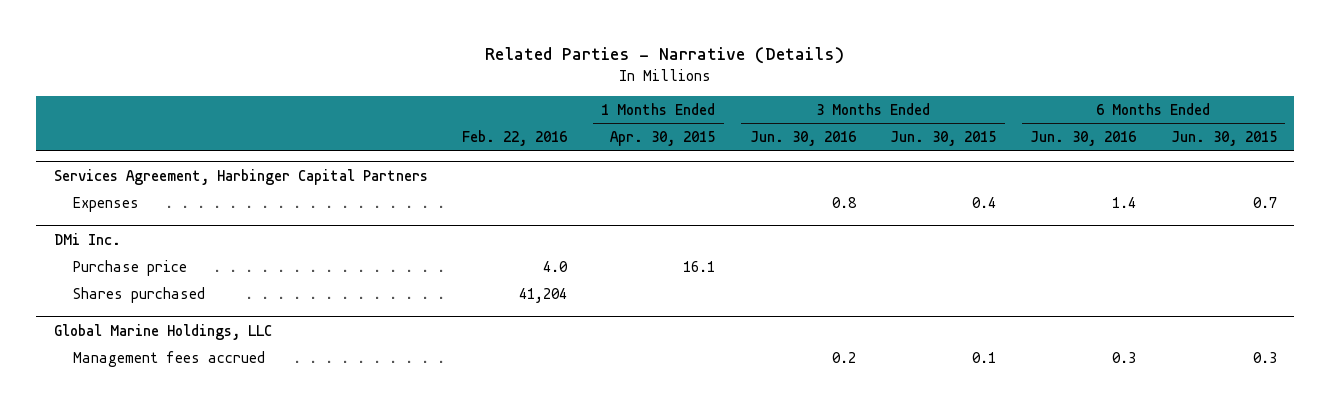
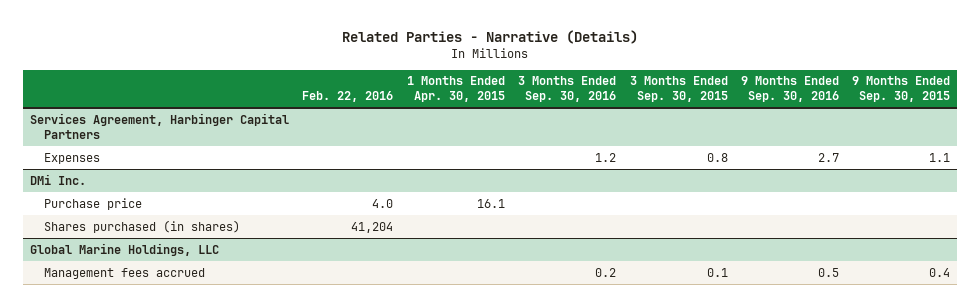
- | Feb. 22, 2016 | 1 Months Ended Apr. 30, 2015 | 3 Months Ended Jun. 30, 2016 | 3 Months Ended Jun. 30, 2015 | 6 Months Ended Jun. 30, 2016 | 6 Months Ended Jun. 30, 2015
+ | Feb. 22, 2016 | 1 Months Ended Apr. 30, 2015 | 3 Months Ended Sep. 30, 2016 | 3 Months Ended Sep. 30, 2015 | 9 Months Ended Sep. 30, 2016 | 9 Months Ended Sep. 30, 2015
@ DMi Inc.
- Shares purchased | 41,204 | | | | |
+ Shares purchased (in shares) | 41,204 | | | | |

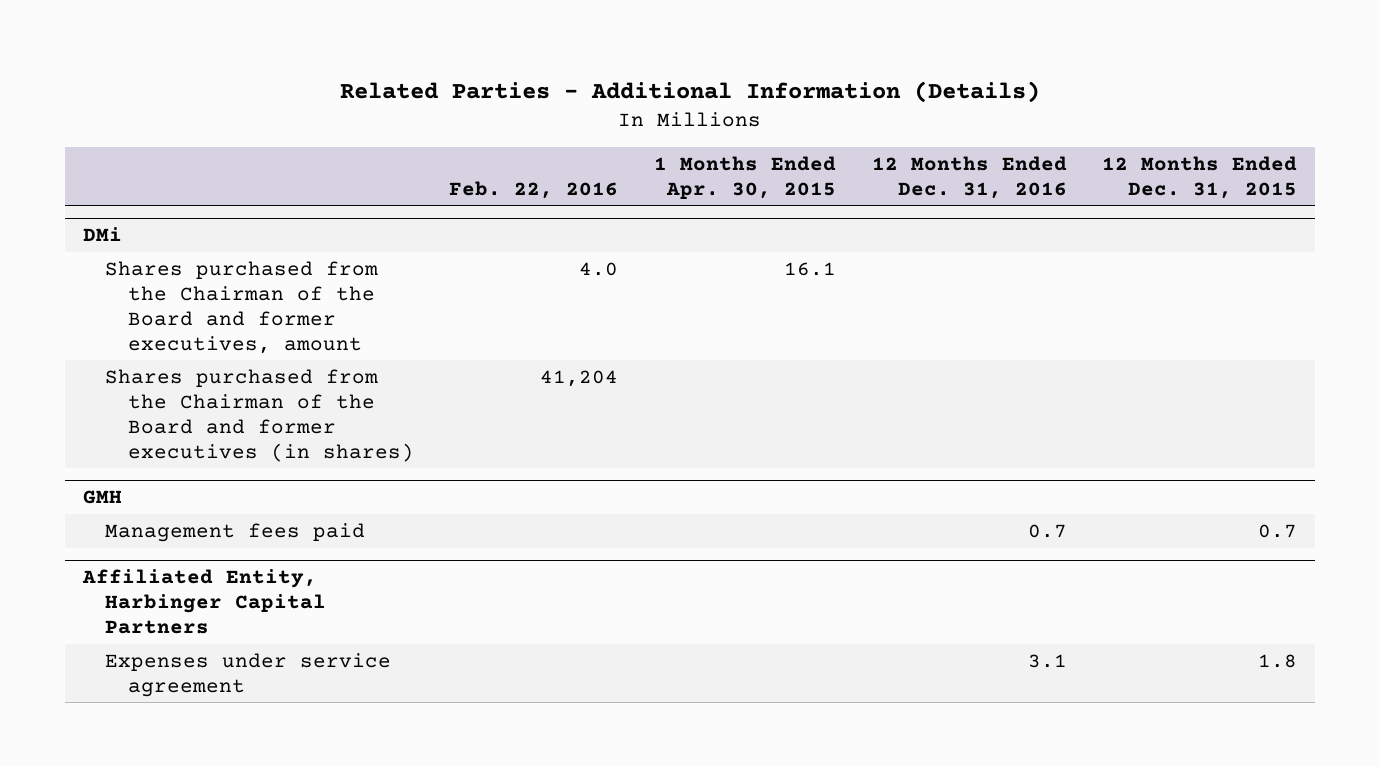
- Related Parties - Narrative (Details)
+ Related Parties - Additional Information (Details)
- | Feb. 22, 2016 | 1 Months Ended Apr. 30, 2015 | 3 Months Ended Sep. 30, 2016 | 3 Months Ended Sep. 30, 2015 | 9 Months Ended Sep. 30, 2016 | 9 Months Ended Sep. 30, 2015
+ | Feb. 22, 2016 | 1 Months Ended Apr. 30, 2015 | 12 Months Ended Dec. 31, 2016 | 12 Months Ended Dec. 31, 2015
- Services Agreement, Harbinger Capital Partners
- Expenses | | | 1.2 | 0.8 | 2.7 | 1.1
- DMi Inc.
- Purchase price | 4.0 | 16.1 | | | |
- Shares purchased (in shares) | 41,204 | | | | |
- Global Marine Holdings, LLC
- Management fees accrued | | | 0.2 | 0.1 | 0.5 | 0.4
+ DMi
+ Shares purchased from the Chairman of the Board and former executives, amount | 4.0 | 16.1 | |
+ Shares purchased from the Chairman of the Board and former executives (in shares) | 41,204 | | |
+ GMH
+ Management fees paid | | | 0.7 | 0.7
+ Affiliated Entity, Harbinger Capital Partners
+ Expenses under service agreement | | | 3.1 | 1.8

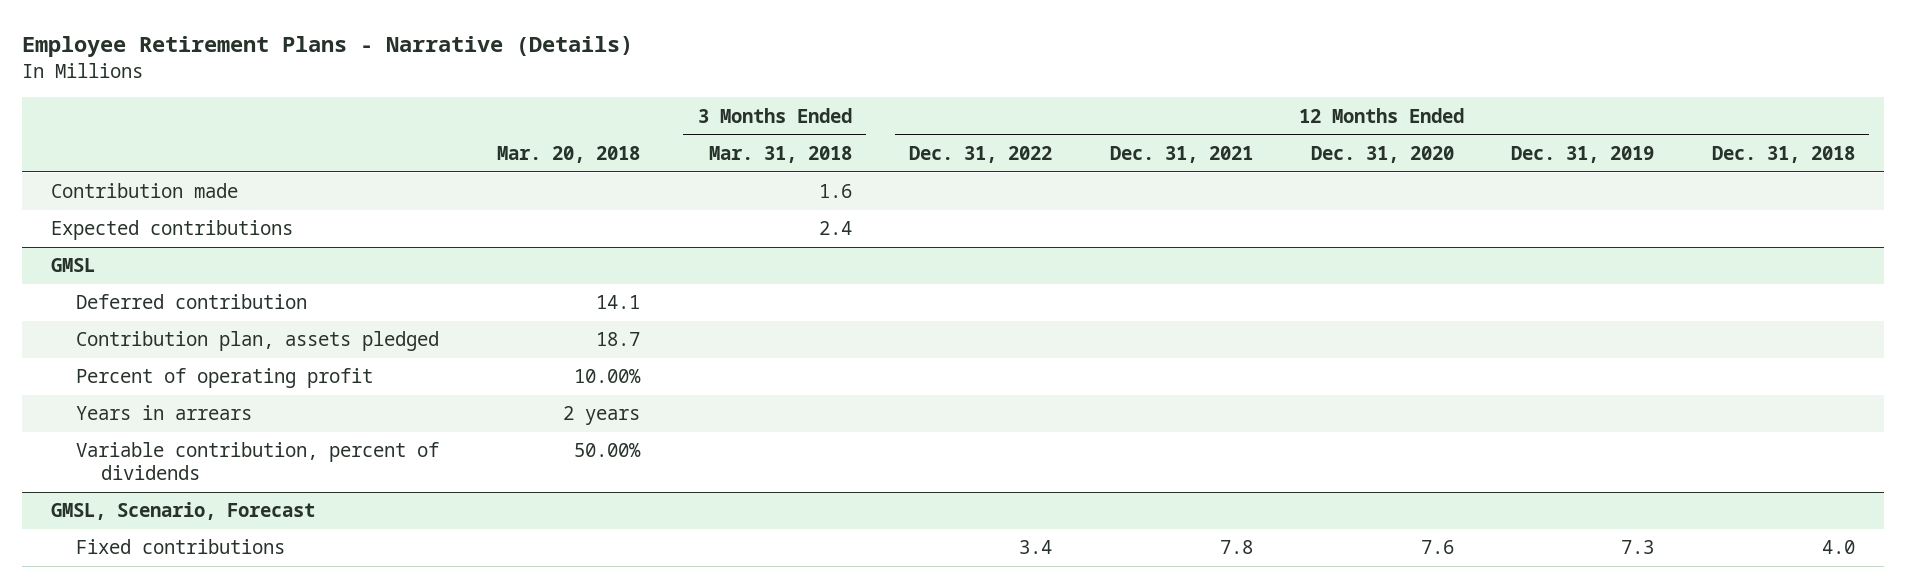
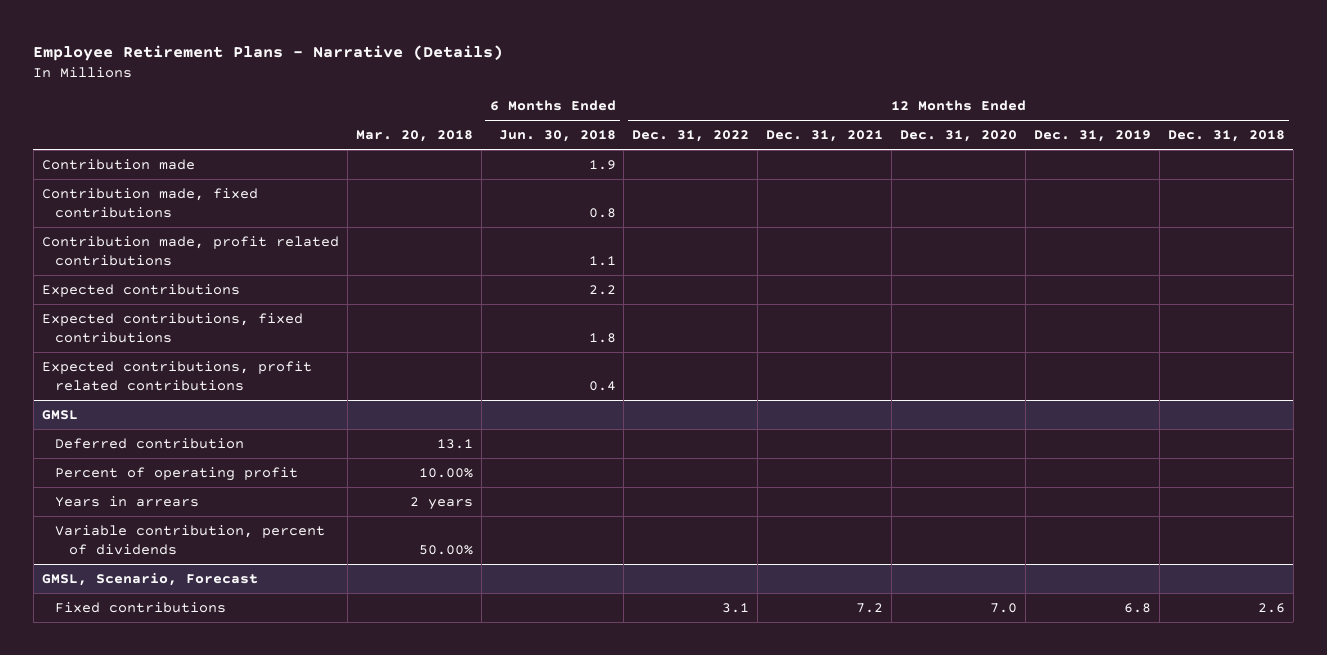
- | Mar. 20, 2018 | 3 Months Ended Mar. 31, 2018 | 12 Months Ended Dec. 31, 2022 | 12 Months Ended Dec. 31, 2021 | 12 Months Ended Dec. 31, 2020 | 12 Months Ended Dec. 31, 2019 | 12 Months Ended Dec. 31, 2018
+ | Mar. 20, 2018 | 6 Months Ended Jun. 30, 2018 | 12 Months Ended Dec. 31, 2022 | 12 Months Ended Dec. 31, 2021 | 12 Months Ended Dec. 31, 2020 | 12 Months Ended Dec. 31, 2019 | 12 Months Ended Dec. 31, 2018
+ Contribution made, fixed contributions | | 0.8 | | | | |
+ Contribution made, profit related contributions | | 1.1 | | | | |
+ Expected contributions, fixed contributions | | 1.8 | | | | |
+ Expected contributions, profit related contributions | | 0.4 | | | | |
@ GMSL
- Deferred contribution | 14.1 | | | | | |
- Contribution plan, assets pledged | 18.7 | | | | | |
+ Deferred contribution | 13.1 | | | | | |
@ GMSL, Scenario, Forecast
- Fixed contributions | | | 3.4 | 7.8 | 7.6 | 7.3 | 4.0
+ Fixed contributions | | | 3.1 | 7.2 | 7.0 | 6.8 | 2.6

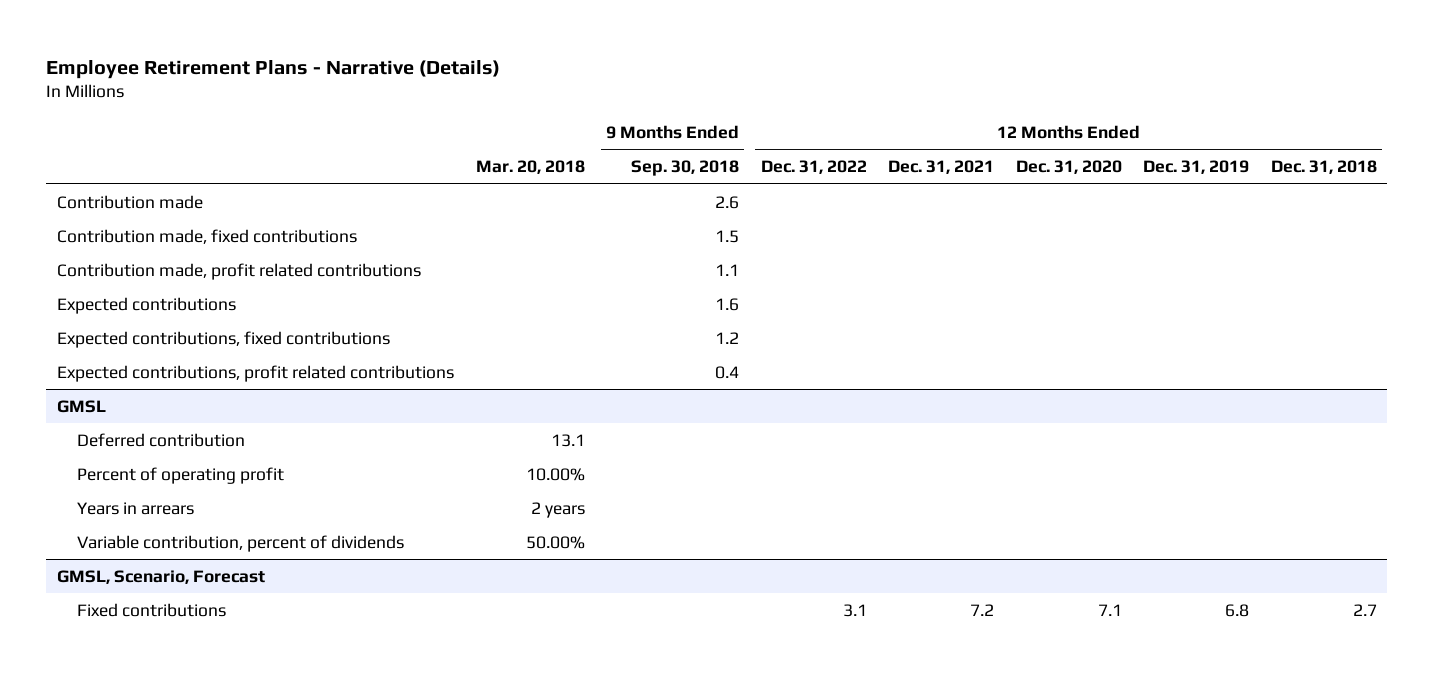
- | Mar. 20, 2018 | 6 Months Ended Jun. 30, 2018 | 12 Months Ended Dec. 31, 2022 | 12 Months Ended Dec. 31, 2021 | 12 Months Ended Dec. 31, 2020 | 12 Months Ended Dec. 31, 2019 | 12 Months Ended Dec. 31, 2018
+ | Mar. 20, 2018 | 9 Months Ended Sep. 30, 2018 | 12 Months Ended Dec. 31, 2022 | 12 Months Ended Dec. 31, 2021 | 12 Months Ended Dec. 31, 2020 | 12 Months Ended Dec. 31, 2019 | 12 Months Ended Dec. 31, 2018
@ GMSL, Scenario, Forecast
- Fixed contributions | | | 3.1 | 7.2 | 7.0 | 6.8 | 2.6
+ Fixed contributions | | | 3.1 | 7.2 | 7.1 | 6.8 | 2.7

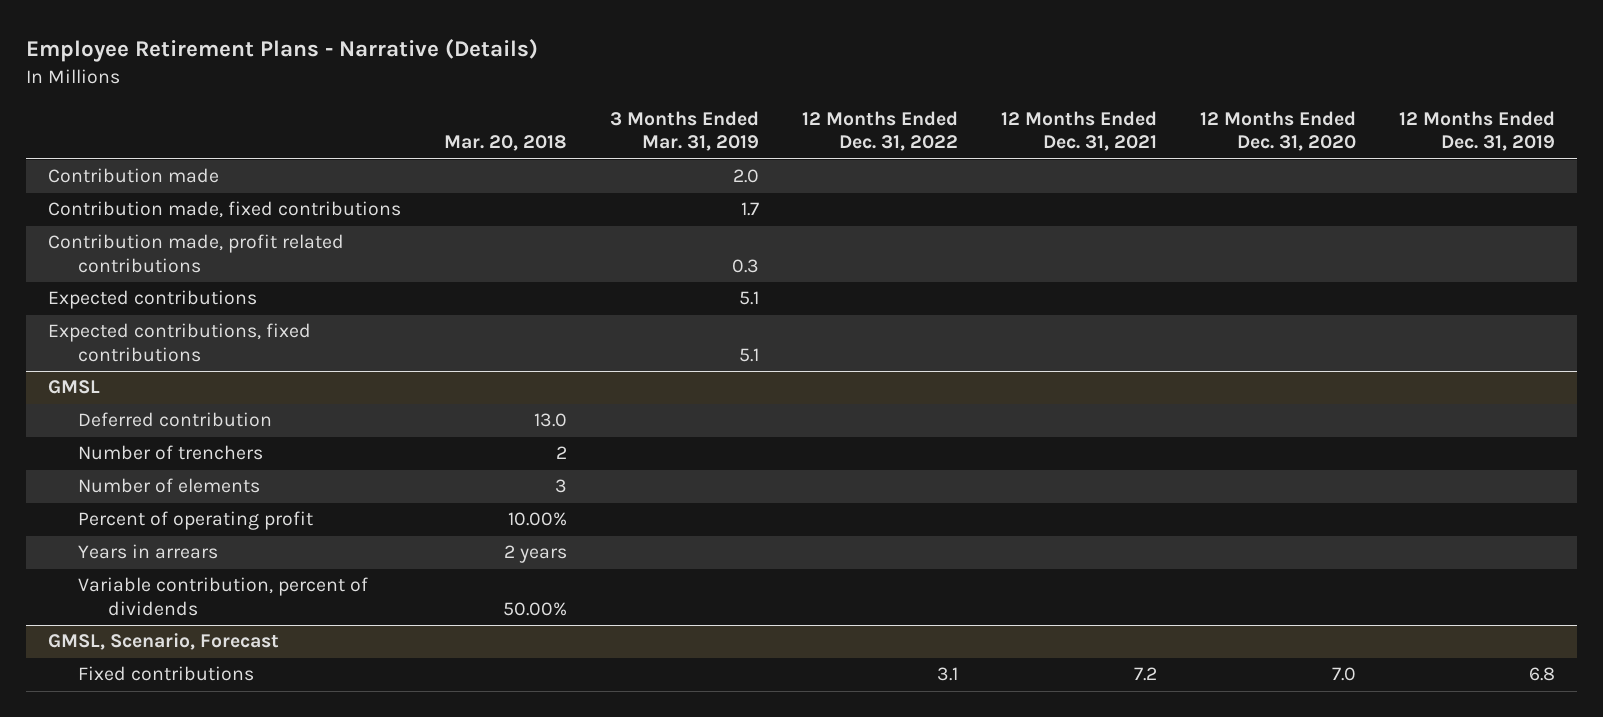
- | Mar. 20, 2018 | 9 Months Ended Sep. 30, 2018 | 12 Months Ended Dec. 31, 2022 | 12 Months Ended Dec. 31, 2021 | 12 Months Ended Dec. 31, 2020 | 12 Months Ended Dec. 31, 2019 | 12 Months Ended Dec. 31, 2018
+ | Mar. 20, 2018 | 3 Months Ended Mar. 31, 2019 | 12 Months Ended Dec. 31, 2022 | 12 Months Ended Dec. 31, 2021 | 12 Months Ended Dec. 31, 2020 | 12 Months Ended Dec. 31, 2019
- Expected contributions, profit related contributions | | 0.4 | | | | |
@ GMSL
- Deferred contribution | 13.1 | | | | | |
+ Deferred contribution | 13.0 | | | | |
+ Number of trenchers | 2 | | | | |
+ Number of elements | 3 | | | | |
@ GMSL, Scenario, Forecast
- Fixed contributions | | | 3.1 | 7.2 | 7.1 | 6.8 | 2.7
+ Fixed contributions | | | 3.1 | 7.2 | 7.0 | 6.8

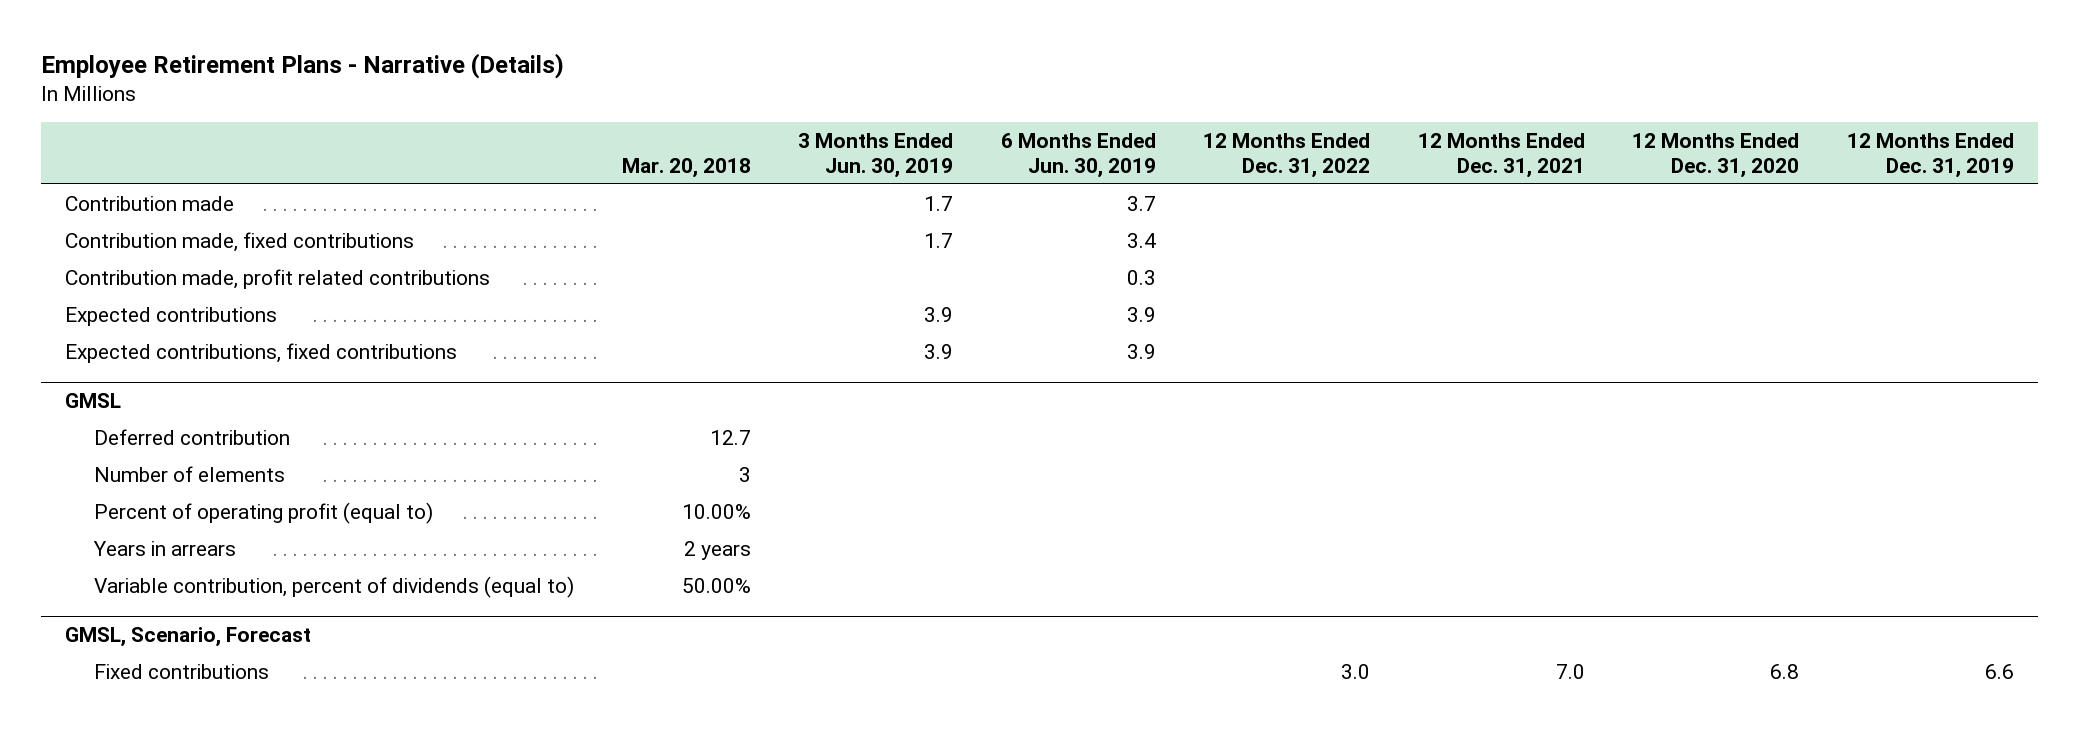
- | Mar. 20, 2018 | 3 Months Ended Mar. 31, 2019 | 12 Months Ended Dec. 31, 2022 | 12 Months Ended Dec. 31, 2021 | 12 Months Ended Dec. 31, 2020 | 12 Months Ended Dec. 31, 2019
+ | Mar. 20, 2018 | 3 Months Ended Jun. 30, 2019 | 6 Months Ended Jun. 30, 2019 | 12 Months Ended Dec. 31, 2022 | 12 Months Ended Dec. 31, 2021 | 12 Months Ended Dec. 31, 2020 | 12 Months Ended Dec. 31, 2019
@ GMSL
- Deferred contribution | 13.0 | | | | |
- Number of trenchers | 2 | | | | |
+ Deferred contribution | 12.7 | | | | | |
- Percent of operating profit | 10.00% | | | | |
+ Percent of operating profit (equal to) | 10.00% | | | | | |
- Variable contribution, percent of dividends | 50.00% | | | | |
+ Variable contribution, percent of dividends (equal to) | 50.00% | | | | | |
@ GMSL, Scenario, Forecast
- Fixed contributions | | | 3.1 | 7.2 | 7.0 | 6.8
+ Fixed contributions | | | | 3.0 | 7.0 | 6.8 | 6.6

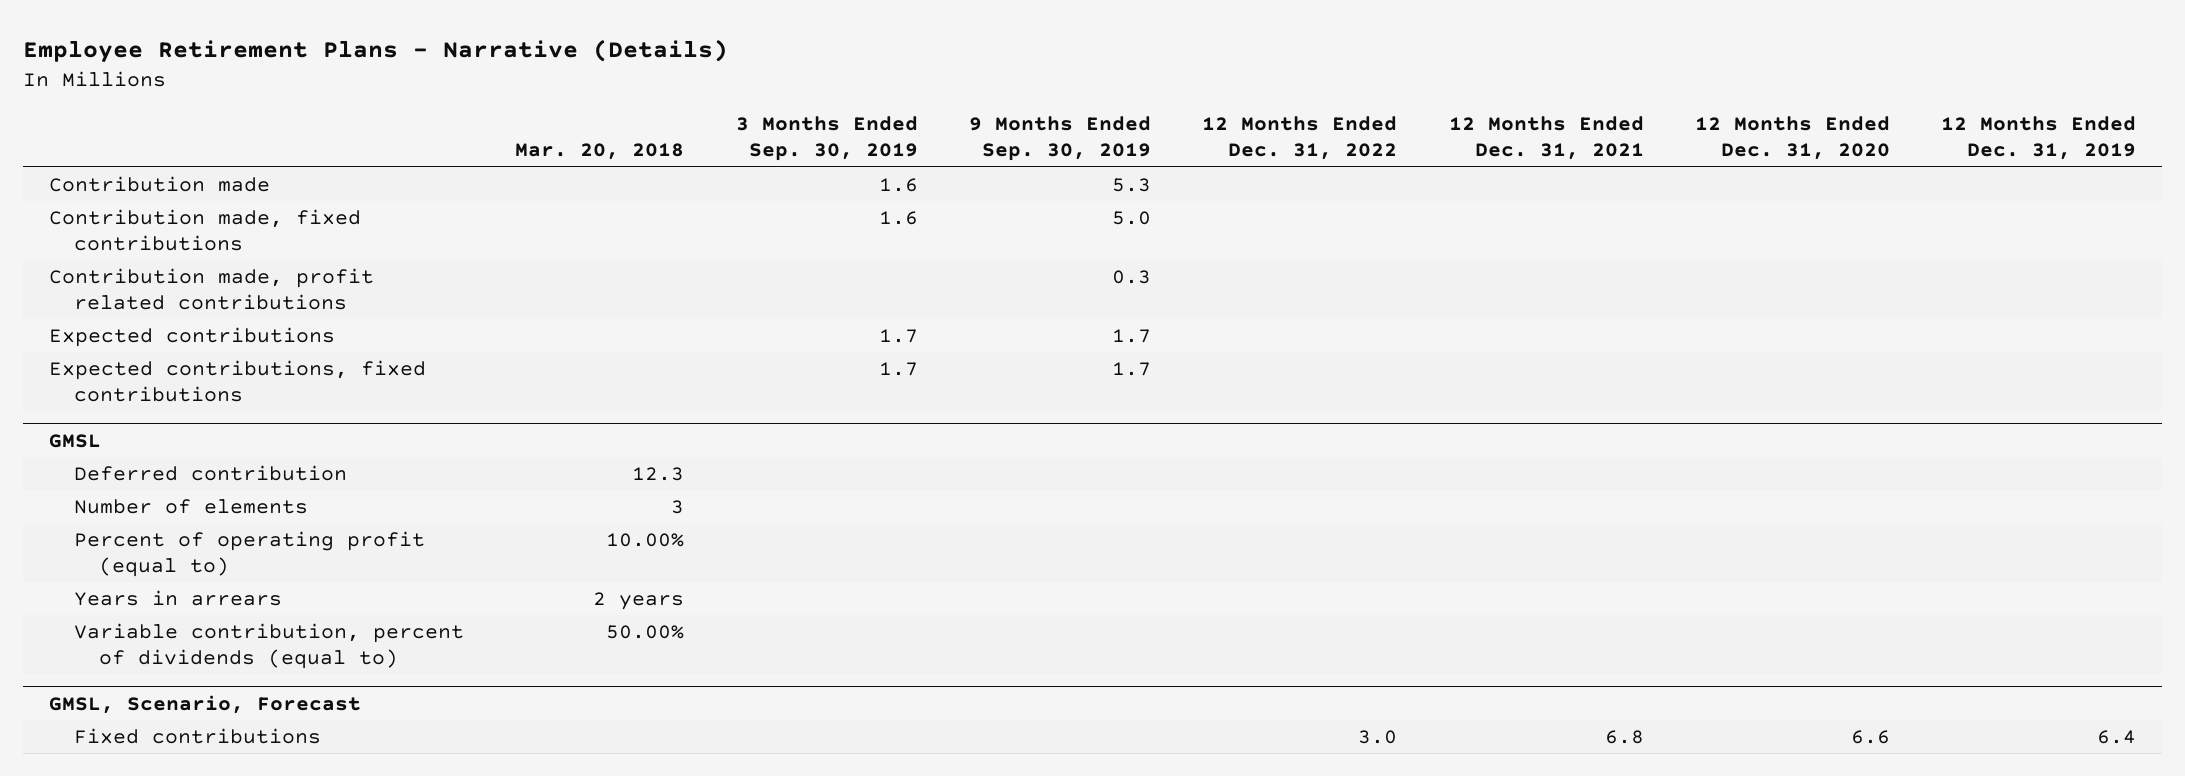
- | Mar. 20, 2018 | 3 Months Ended Jun. 30, 2019 | 6 Months Ended Jun. 30, 2019 | 12 Months Ended Dec. 31, 2022 | 12 Months Ended Dec. 31, 2021 | 12 Months Ended Dec. 31, 2020 | 12 Months Ended Dec. 31, 2019
+ | Mar. 20, 2018 | 3 Months Ended Sep. 30, 2019 | 9 Months Ended Sep. 30, 2019 | 12 Months Ended Dec. 31, 2022 | 12 Months Ended Dec. 31, 2021 | 12 Months Ended Dec. 31, 2020 | 12 Months Ended Dec. 31, 2019
@ GMSL
- Deferred contribution | 12.7 | | | | | |
+ Deferred contribution | 12.3 | | | | | |
@ GMSL, Scenario, Forecast
- Fixed contributions | | | | 3.0 | 7.0 | 6.8 | 6.6
+ Fixed contributions | | | | 3.0 | 6.8 | 6.6 | 6.4

